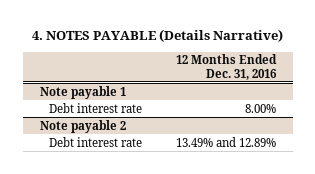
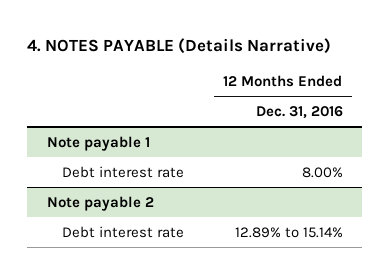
@ Note payable 2
- Debt interest rate | 13.49% and 12.89%
+ Debt interest rate | 12.89% to 15.14%

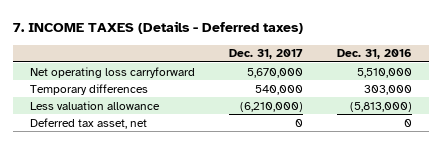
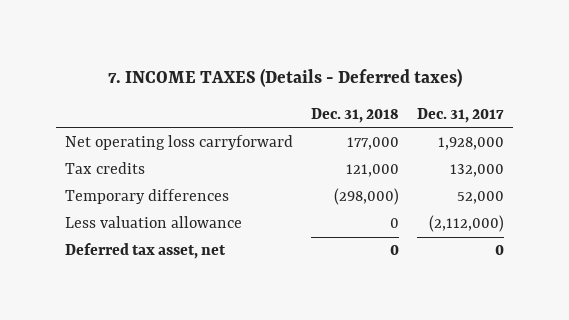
- | Dec. 31, 2017 | Dec. 31, 2016
+ | Dec. 31, 2018 | Dec. 31, 2017
- Net operating loss carryforward | 5,670,000 | 5,510,000
- Temporary differences | 540,000 | 303,000
- Less valuation allowance | (6,210,000) | (5,813,000)
+ Net operating loss carryforward | 177,000 | 1,928,000
+ Tax credits | 121,000 | 132,000
+ Temporary differences | (298,000) | 52,000
+ Less valuation allowance | 0 | (2,112,000)

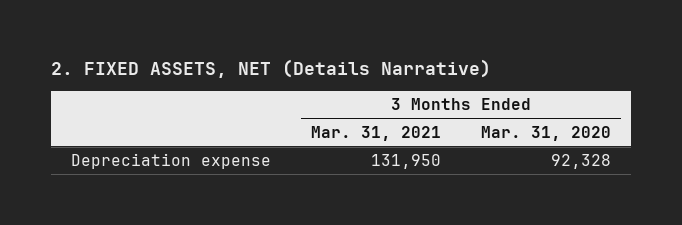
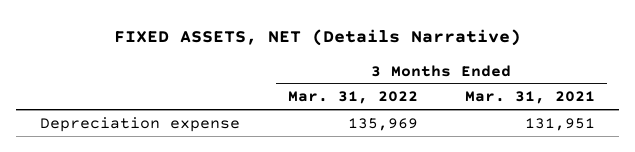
- 2. FIXED ASSETS, NET (Details Narrative)
+ FIXED ASSETS, NET (Details Narrative)
- | 3 Months Ended Mar. 31, 2021 | 3 Months Ended Mar. 31, 2020
+ | 3 Months Ended Mar. 31, 2022 | 3 Months Ended Mar. 31, 2021
- Depreciation expense | 131,950 | 92,328
+ Depreciation expense | 135,969 | 131,951

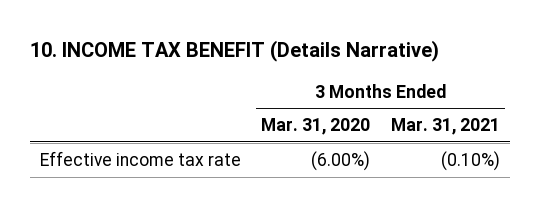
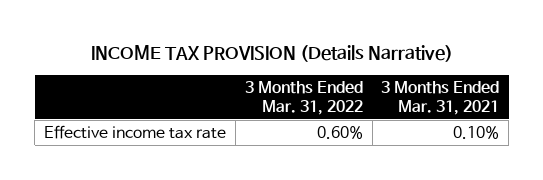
- 10. INCOME TAX BENEFIT (Details Narrative)
+ INCOME TAX PROVISION (Details Narrative)
- | 3 Months Ended Mar. 31, 2020 | 3 Months Ended Mar. 31, 2021
+ | 3 Months Ended Mar. 31, 2022 | 3 Months Ended Mar. 31, 2021
- Effective income tax rate | (6.00%) | (0.10%)
+ Effective income tax rate | 0.60% | 0.10%

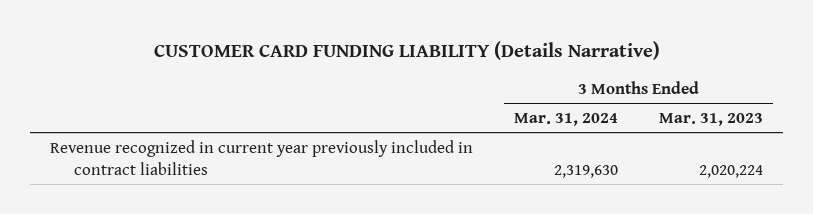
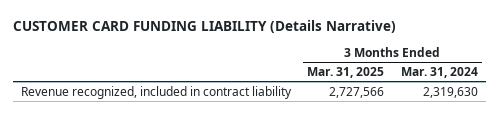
- | 3 Months Ended Mar. 31, 2024 | 3 Months Ended Mar. 31, 2023
+ | 3 Months Ended Mar. 31, 2025 | 3 Months Ended Mar. 31, 2024
- Revenue recognized in current year previously included in contract liabilities | 2,319,630 | 2,020,224
+ Revenue recognized, included in contract liability | 2,727,566 | 2,319,630

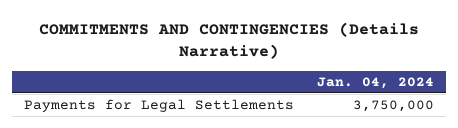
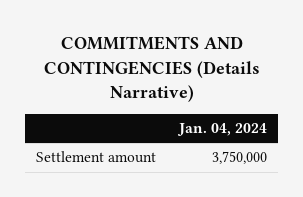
- Payments for Legal Settlements | 3,750,000
+ Settlement amount | 3,750,000

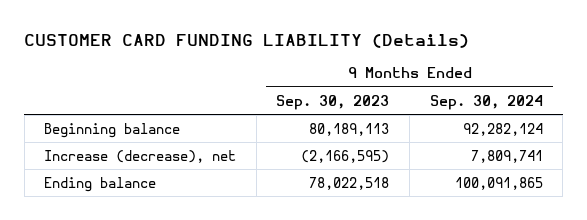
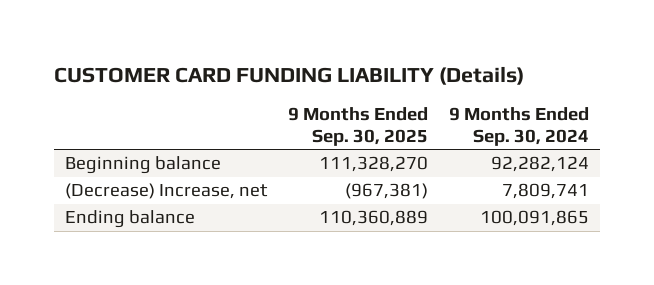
- | 9 Months Ended Sep. 30, 2023 | 9 Months Ended Sep. 30, 2024
+ | 9 Months Ended Sep. 30, 2025 | 9 Months Ended Sep. 30, 2024
- Increase (decrease), net | (2,166,595) | 7,809,741
+ (Decrease) Increase, net | (967,381) | 7,809,741

